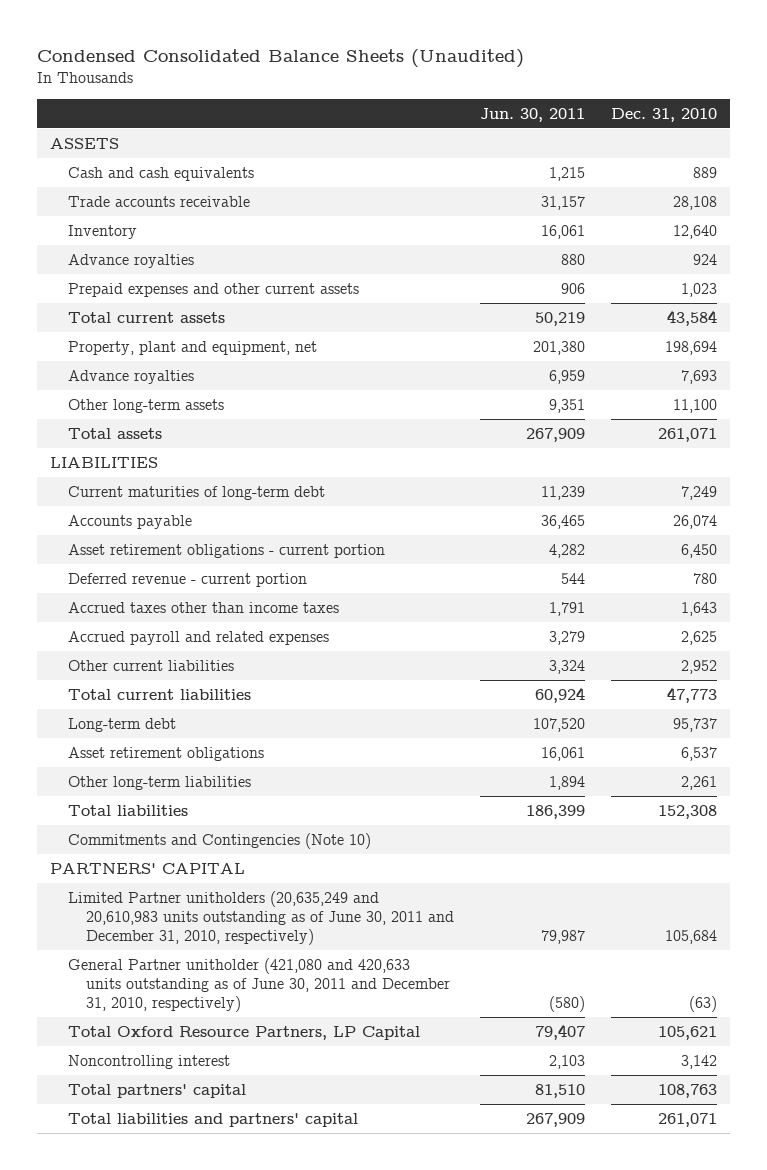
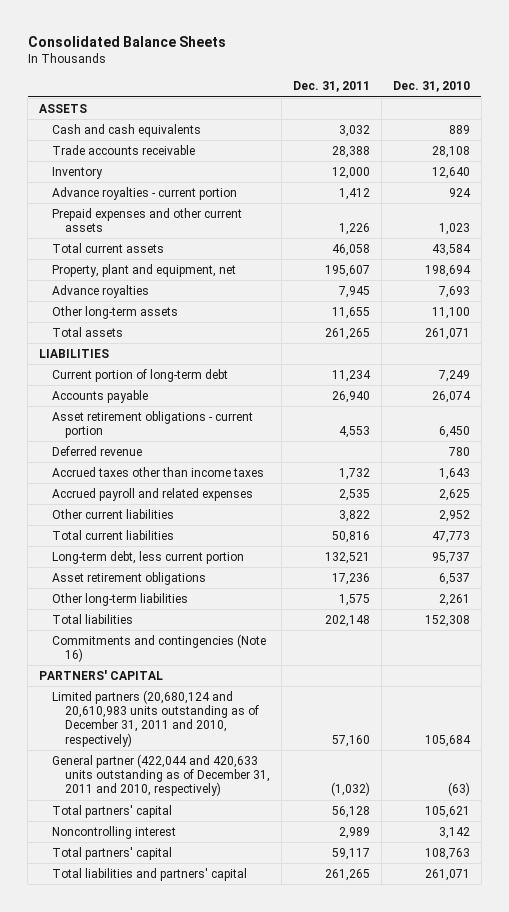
- Condensed Consolidated Balance Sheets (Unaudited)
+ Consolidated Balance Sheets
- | Jun. 30, 2011 | Dec. 31, 2010
+ | Dec. 31, 2011 | Dec. 31, 2010
- Advance royalties | 880 | 924
+ Advance royalties - current portion | 1,412 | 924
- Current maturities of long-term debt | 11,239 | 7,249
+ Current portion of long-term debt | 11,234 | 7,249
- Deferred revenue - current portion | 544 | 780
+ Deferred revenue | | 780
- Long-term debt | 107,520 | 95,737
+ Long-term debt, less current portion | 132,521 | 95,737
- Commitments and Contingencies (Note 10)
+ Commitments and contingencies (Note 16)
- Limited Partner unitholders (20,635,249 and 20,610,983 units outstanding as of June 30, 2011 and December 31, 2010, respectively) | 79,987 | 105,684
- General Partner unitholder (421,080 and 420,633 units outstanding as of June 30, 2011 and December 31, 2010, respectively) | (580) | (63)
- Total Oxford Resource Partners, LP Capital | 79,407 | 105,621
+ Limited partners (20,680,124 and 20,610,983 units outstanding as of December 31, 2011 and 2010, respectively) | 57,160 | 105,684
+ General partner (422,044 and 420,633 units outstanding as of December 31, 2011 and 2010, respectively) | (1,032) | (63)
+ Total partners' capital | 56,128 | 105,621

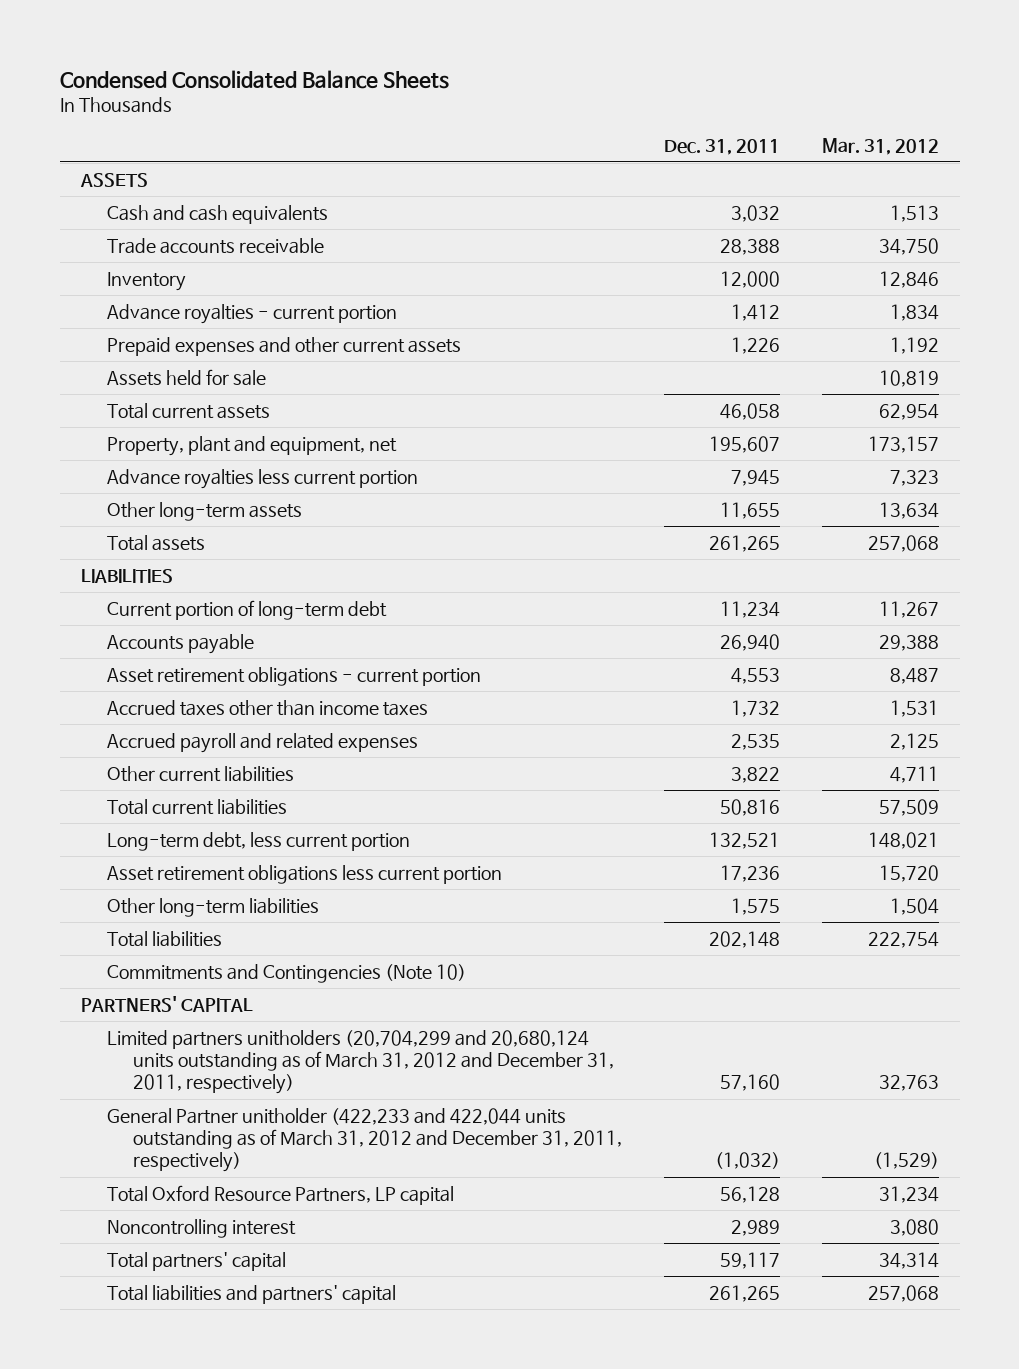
- Consolidated Balance Sheets
+ Condensed Consolidated Balance Sheets
- | Dec. 31, 2011 | Dec. 31, 2010
+ | Dec. 31, 2011 | Mar. 31, 2012
+ Assets held for sale | | 10,819
- Advance royalties | 7,945 | 7,693
+ Advance royalties less current portion | 7,945 | 7,323
- Deferred revenue | | 780
- Asset retirement obligations | 17,236 | 6,537
+ Asset retirement obligations less current portion | 17,236 | 15,720
- Commitments and contingencies (Note 16)
+ Commitments and Contingencies (Note 10)
- Limited partners (20,680,124 and 20,610,983 units outstanding as of December 31, 2011 and 2010, respectively) | 57,160 | 105,684
- General partner (422,044 and 420,633 units outstanding as of December 31, 2011 and 2010, respectively) | (1,032) | (63)
- Total partners' capital | 56,128 | 105,621
+ Limited partners unitholders (20,704,299 and 20,680,124 units outstanding as of March 31, 2012 and December 31, 2011, respectively) | 57,160 | 32,763
+ General Partner unitholder (422,233 and 422,044 units outstanding as of March 31, 2012 and December 31, 2011, respectively) | (1,032) | (1,529)
+ Total Oxford Resource Partners, LP capital | 56,128 | 31,234

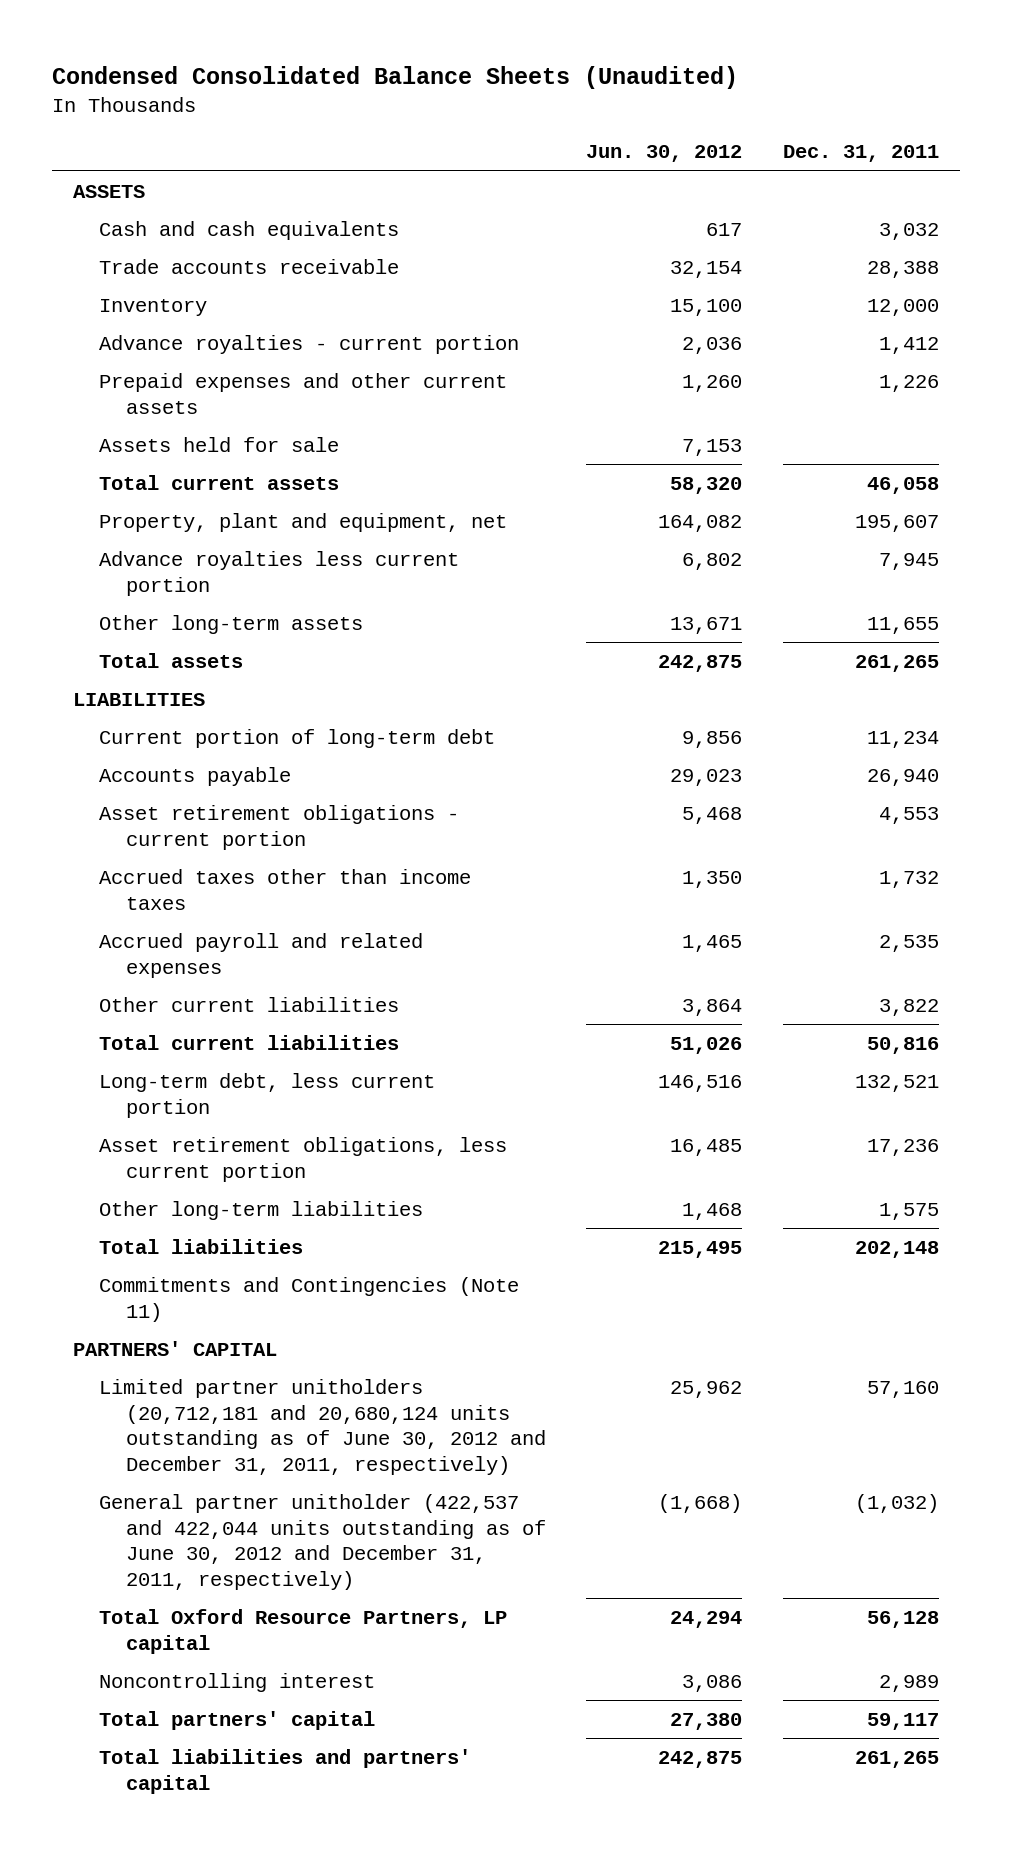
- Condensed Consolidated Balance Sheets
+ Condensed Consolidated Balance Sheets (Unaudited)
- | Dec. 31, 2011 | Mar. 31, 2012
+ | Jun. 30, 2012 | Dec. 31, 2011
- Asset retirement obligations less current portion | 17,236 | 15,720
+ Asset retirement obligations, less current portion | 16,485 | 17,236
- Commitments and Contingencies (Note 10)
+ Commitments and Contingencies (Note 11)
- Limited partners unitholders (20,704,299 and 20,680,124 units outstanding as of March 31, 2012 and December 31, 2011, respectively) | 57,160 | 32,763
- General Partner unitholder (422,233 and 422,044 units outstanding as of March 31, 2012 and December 31, 2011, respectively) | (1,032) | (1,529)
+ Limited partner unitholders (20,712,181 and 20,680,124 units outstanding as of June 30, 2012 and December 31, 2011, respectively) | 25,962 | 57,160
+ General partner unitholder (422,537 and 422,044 units outstanding as of June 30, 2012 and December 31, 2011, respectively) | (1,668) | (1,032)

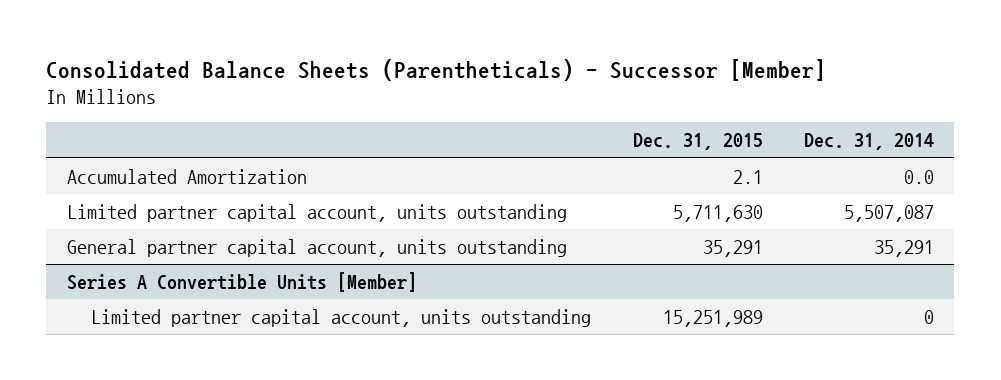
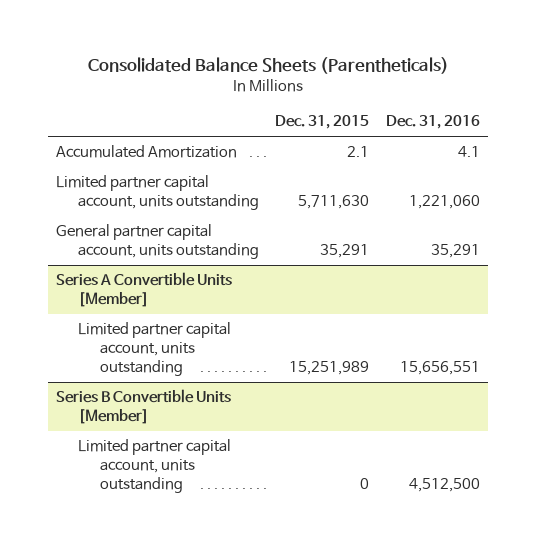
- Consolidated Balance Sheets (Parentheticals) - Successor [Member]
+ Consolidated Balance Sheets (Parentheticals)
- | Dec. 31, 2015 | Dec. 31, 2014
+ | Dec. 31, 2015 | Dec. 31, 2016
+ Series B Convertible Units [Member]
+ Limited partner capital account, units outstanding | 0 | 4,512,500

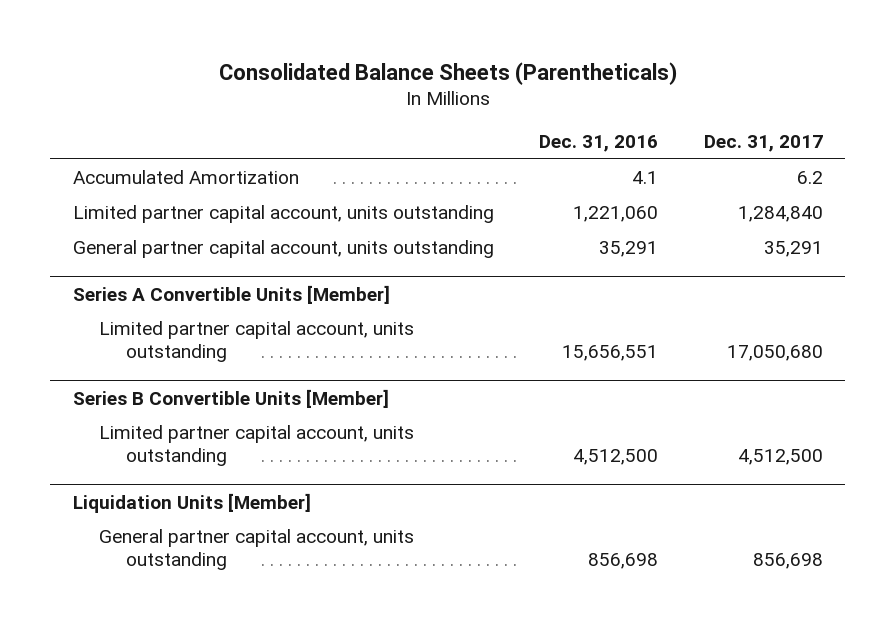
- | Dec. 31, 2015 | Dec. 31, 2016
+ | Dec. 31, 2016 | Dec. 31, 2017
+ Liquidation Units [Member]
+ General partner capital account, units outstanding | 856,698 | 856,698

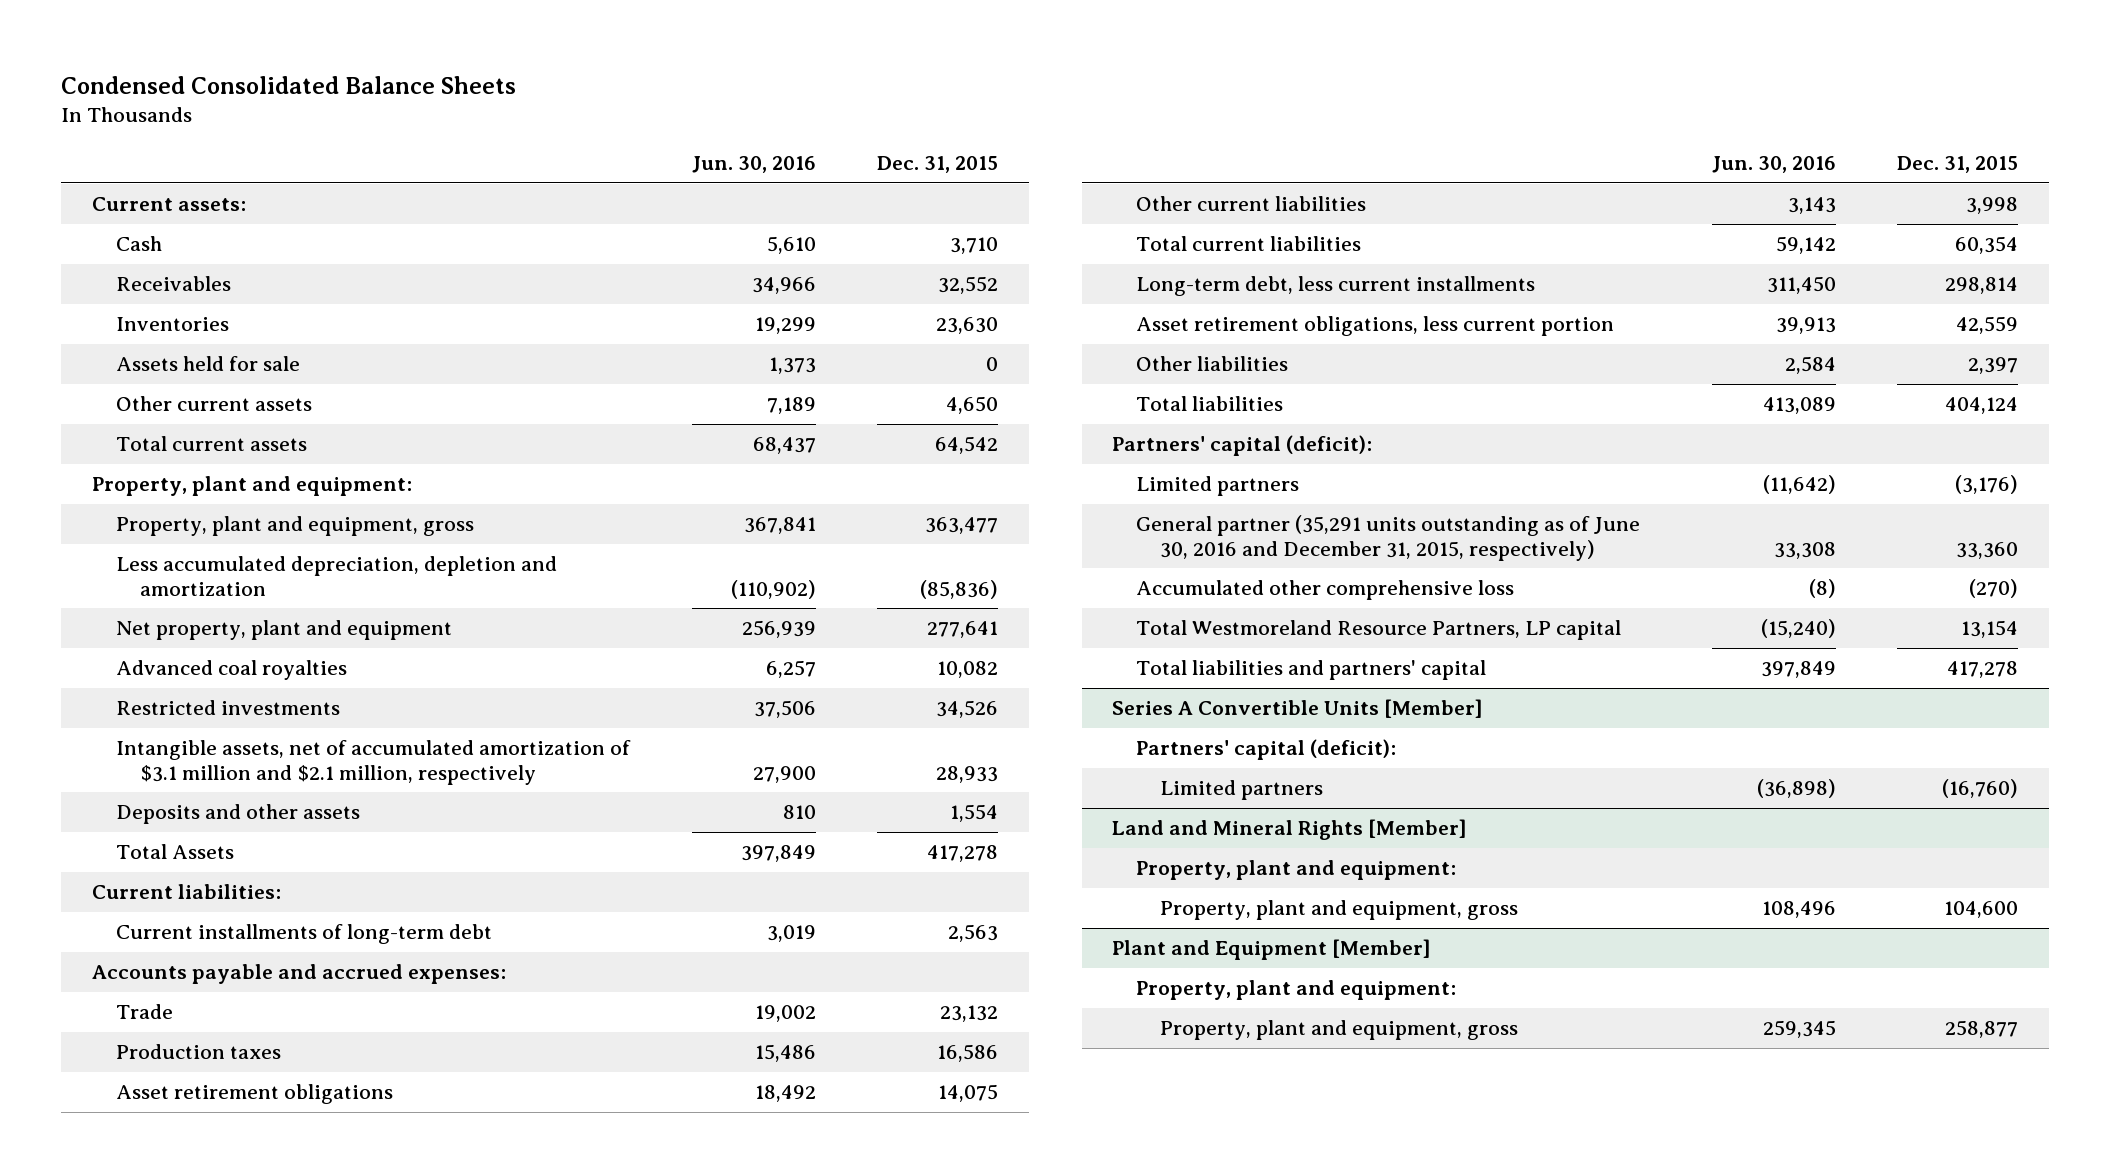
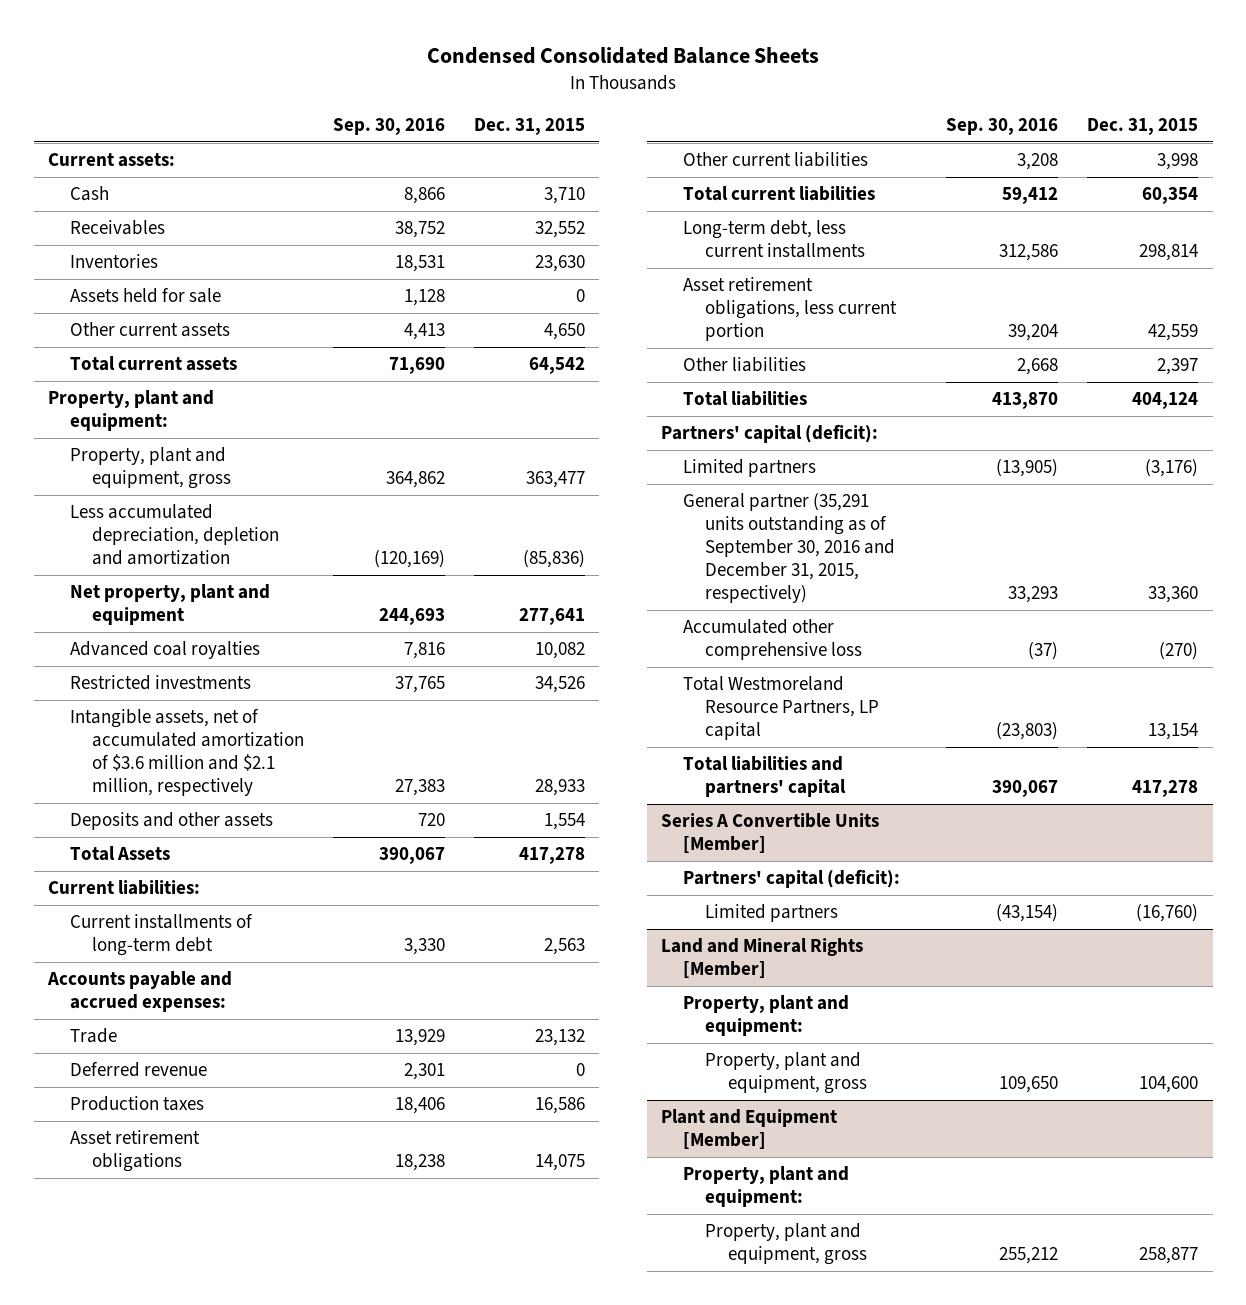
- | Jun. 30, 2016 | Dec. 31, 2015
+ | Sep. 30, 2016 | Dec. 31, 2015
- Intangible assets, net of accumulated amortization of $3.1 million and $2.1 million, respectively | 27,900 | 28,933
+ Intangible assets, net of accumulated amortization of $3.6 million and $2.1 million, respectively | 27,383 | 28,933
+ Deferred revenue | 2,301 | 0
- General partner (35,291 units outstanding as of June 30, 2016 and December 31, 2015, respectively) | 33,308 | 33,360
+ General partner (35,291 units outstanding as of September 30, 2016 and December 31, 2015, respectively) | 33,293 | 33,360

